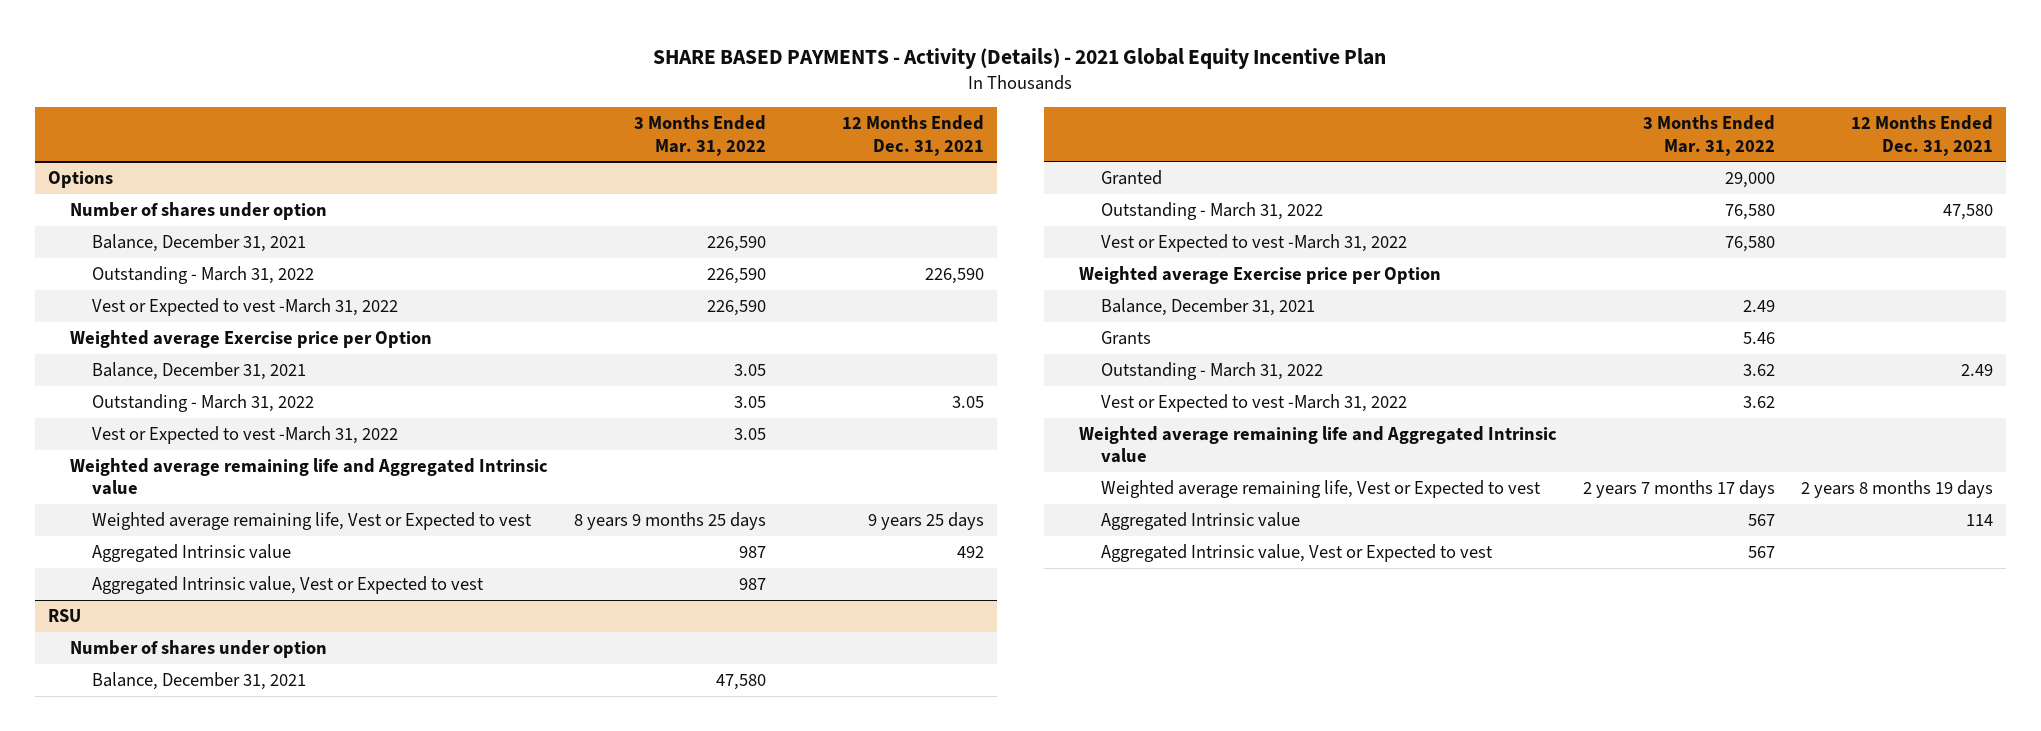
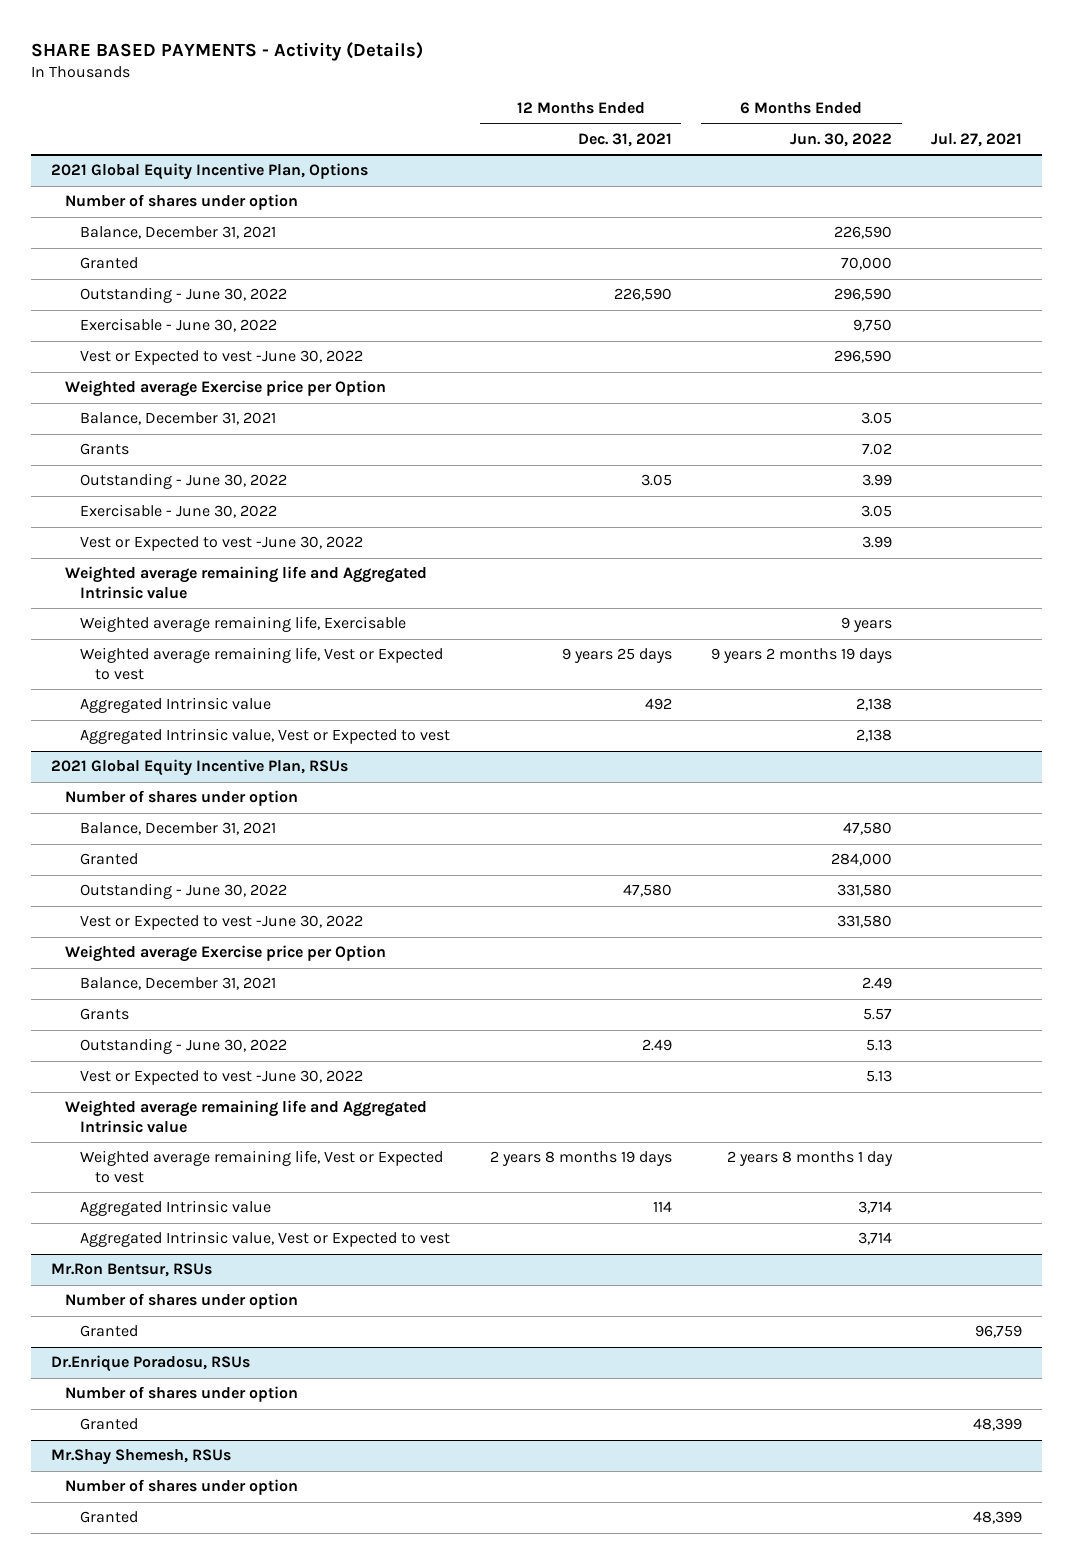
- SHARE BASED PAYMENTS - Activity (Details) - 2021 Global Equity Incentive Plan
+ SHARE BASED PAYMENTS - Activity (Details)
- | 3 Months Ended Mar. 31, 2022 | 12 Months Ended Dec. 31, 2021
+ | 12 Months Ended Dec. 31, 2021 | 6 Months Ended Jun. 30, 2022 | Jul. 27, 2021
- Options
+ 2021 Global Equity Incentive Plan, Options
- Outstanding - March 31, 2022 | 226,590 | 226,590
- Vest or Expected to vest -March 31, 2022 | 226,590 |
+ Granted | | 70,000 |
+ Outstanding - June 30, 2022 | 226,590 | 296,590 |
+ Exercisable - June 30, 2022 | | 9,750 |
+ Vest or Expected to vest -June 30, 2022 | | 296,590 |
- Outstanding - March 31, 2022 | 3.05 | 3.05
- Vest or Expected to vest -March 31, 2022 | 3.05 |
+ Grants | | 7.02 |
+ Outstanding - June 30, 2022 | 3.05 | 3.99 |
+ Exercisable - June 30, 2022 | | 3.05 |
+ Vest or Expected to vest -June 30, 2022 | | 3.99 |
+ Weighted average remaining life, Exercisable | | 9 years |
- RSU
+ 2021 Global Equity Incentive Plan, RSUs
- Outstanding - March 31, 2022 | 76,580 | 47,580
- Vest or Expected to vest -March 31, 2022 | 76,580 |
+ Outstanding - June 30, 2022 | 47,580 | 331,580 |
+ Vest or Expected to vest -June 30, 2022 | | 331,580 |
- Outstanding - March 31, 2022 | 3.62 | 2.49
- Vest or Expected to vest -March 31, 2022 | 3.62 |
+ Outstanding - June 30, 2022 | 2.49 | 5.13 |
+ Vest or Expected to vest -June 30, 2022 | | 5.13 |
+ Mr.Ron Bentsur, RSUs
+ Number of shares under option
+ Granted | | | 96,759
+ Dr.Enrique Poradosu, RSUs
+ Number of shares under option
+ Granted | | | 48,399
+ Mr.Shay Shemesh, RSUs
+ Number of shares under option
+ Granted | | | 48,399

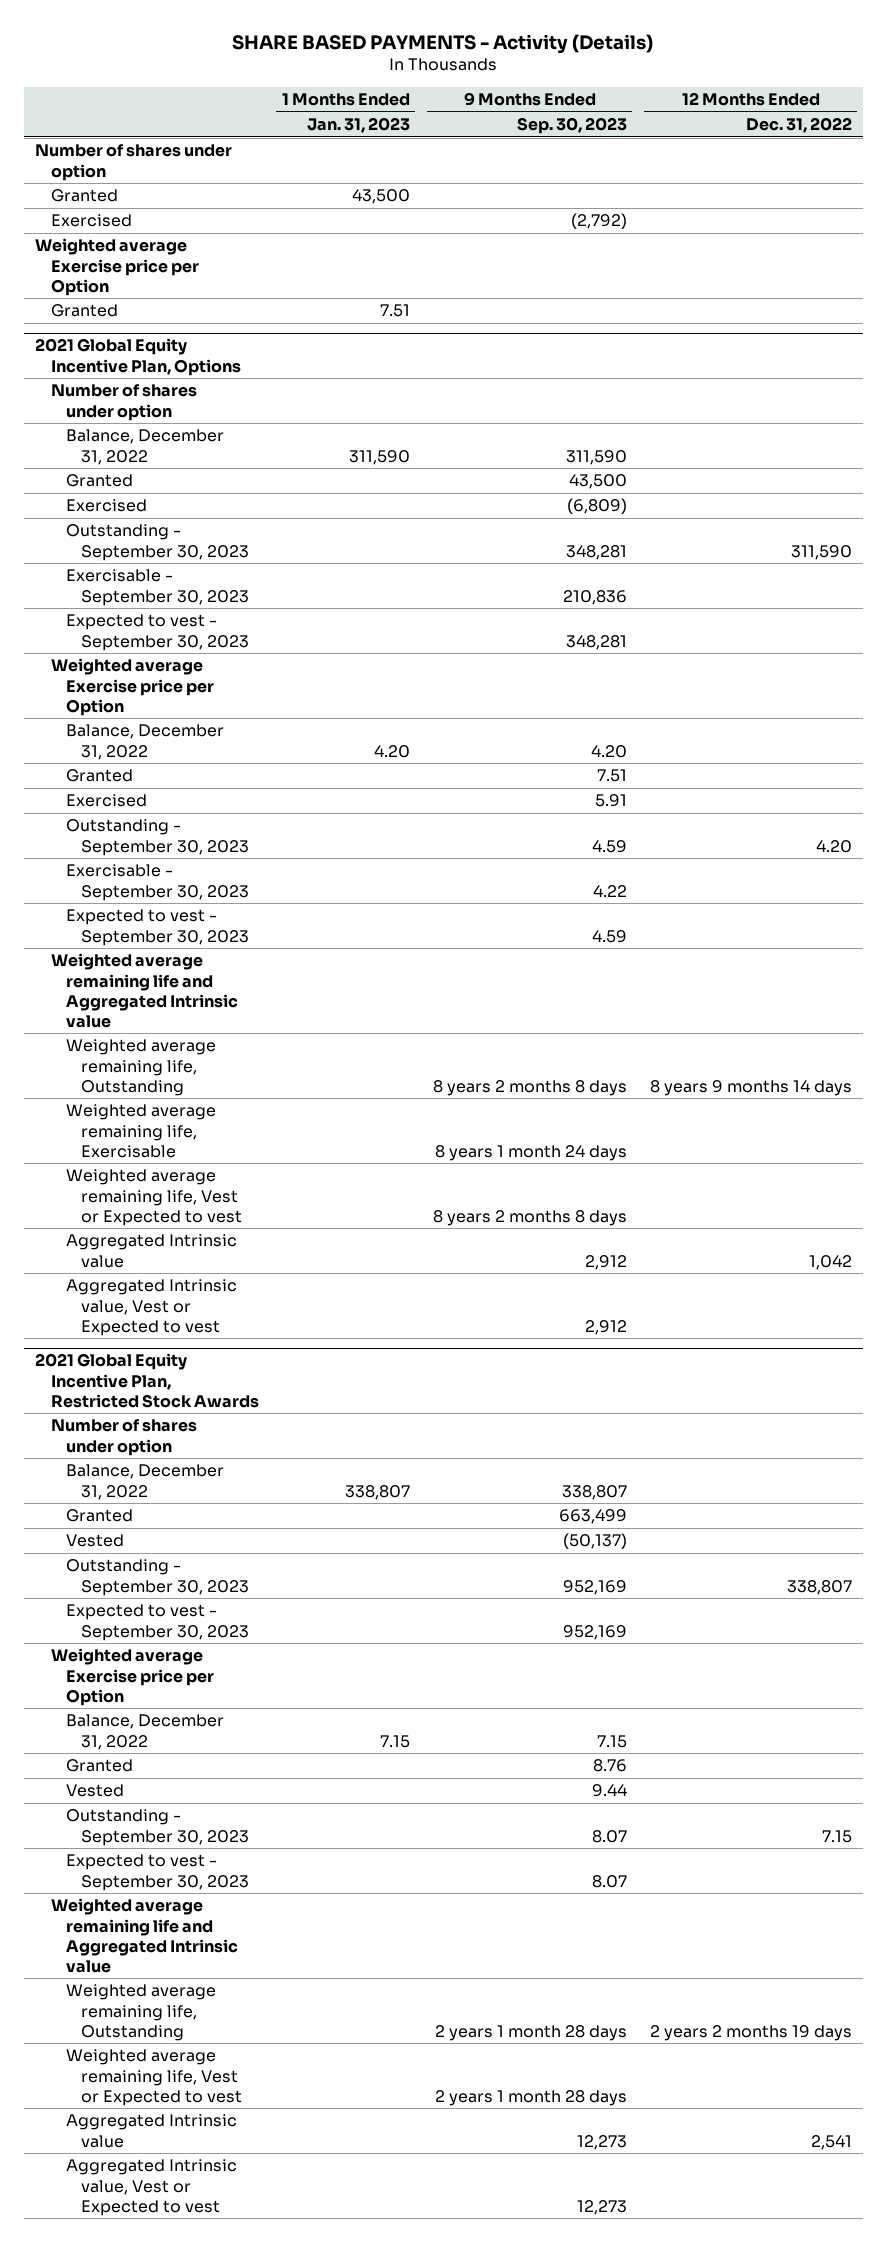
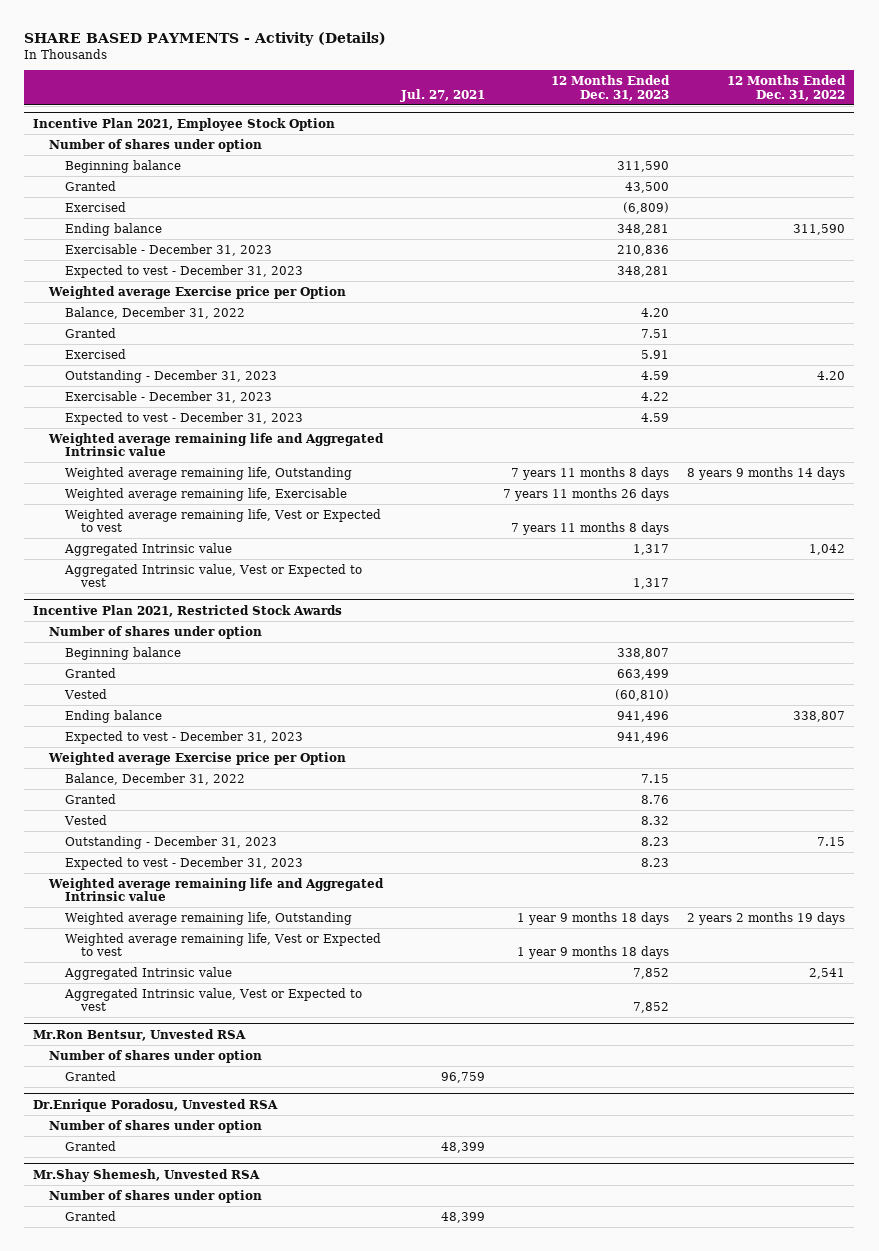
- | 1 Months Ended Jan. 31, 2023 | 9 Months Ended Sep. 30, 2023 | 12 Months Ended Dec. 31, 2022
+ | Jul. 27, 2021 | 12 Months Ended Dec. 31, 2023 | 12 Months Ended Dec. 31, 2022
- Number of shares under option
- Granted | 43,500 | |
- Exercised | | (2,792) |
- Weighted average Exercise price per Option
- Granted | 7.51 | |
- 2021 Global Equity Incentive Plan, Options
+ Incentive Plan 2021, Employee Stock Option
- Balance, December 31, 2022 | 311,590 | 311,590 |
+ Beginning balance | | 311,590 |
- Outstanding - September 30, 2023 | | 348,281 | 311,590
- Exercisable - September 30, 2023 | | 210,836 |
- Expected to vest - September 30, 2023 | | 348,281 |
+ Ending balance | | 348,281 | 311,590
+ Exercisable - December 31, 2023 | | 210,836 |
+ Expected to vest - December 31, 2023 | | 348,281 |
- Outstanding - September 30, 2023 | | 4.59 | 4.20
- Exercisable - September 30, 2023 | | 4.22 |
- Expected to vest - September 30, 2023 | | 4.59 |
+ Outstanding - December 31, 2023 | | 4.59 | 4.20
+ Exercisable - December 31, 2023 | | 4.22 |
+ Expected to vest - December 31, 2023 | | 4.59 |
- 2021 Global Equity Incentive Plan, Restricted Stock Awards
+ Incentive Plan 2021, Restricted Stock Awards
- Balance, December 31, 2022 | 338,807 | 338,807 |
+ Beginning balance | | 338,807 |
- Outstanding - September 30, 2023 | | 952,169 | 338,807
- Expected to vest - September 30, 2023 | | 952,169 |
+ Ending balance | | 941,496 | 338,807
+ Expected to vest - December 31, 2023 | | 941,496 |
- Outstanding - September 30, 2023 | | 8.07 | 7.15
- Expected to vest - September 30, 2023 | | 8.07 |
+ Outstanding - December 31, 2023 | | 8.23 | 7.15
+ Expected to vest - December 31, 2023 | | 8.23 |
+ Mr.Ron Bentsur, Unvested RSA
+ Number of shares under option
+ Granted | 96,759 | |
+ Dr.Enrique Poradosu, Unvested RSA
+ Number of shares under option
+ Granted | 48,399 | |
+ Mr.Shay Shemesh, Unvested RSA
+ Number of shares under option
+ Granted | 48,399 | |

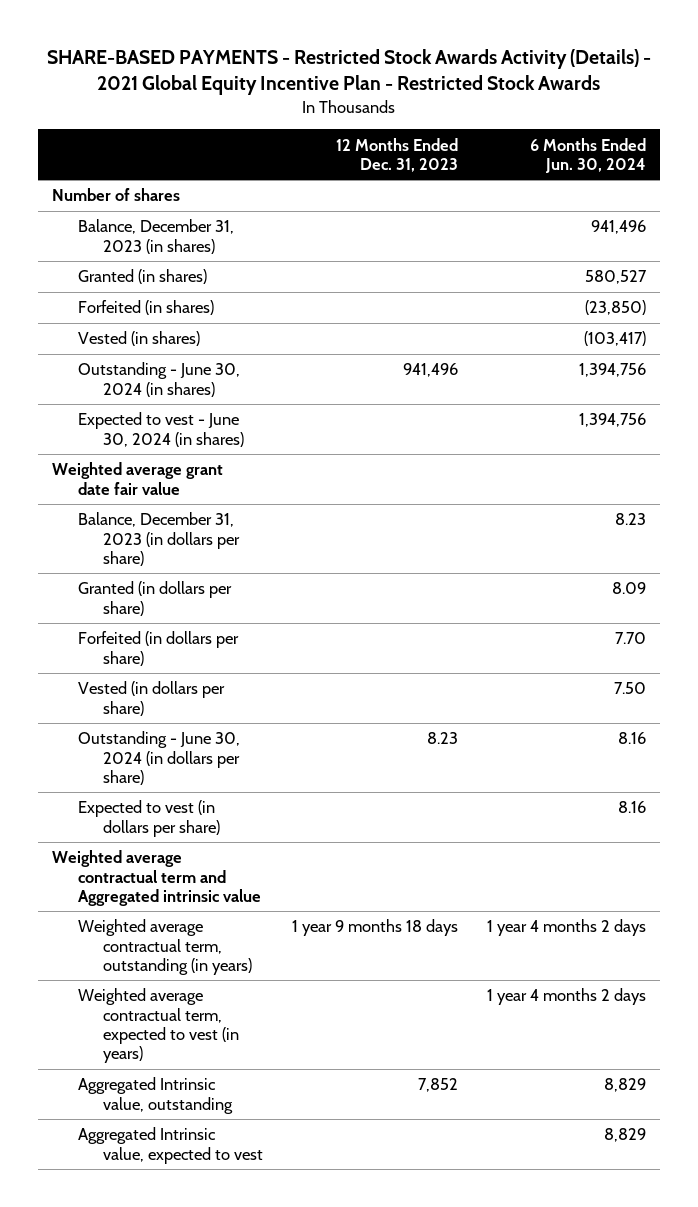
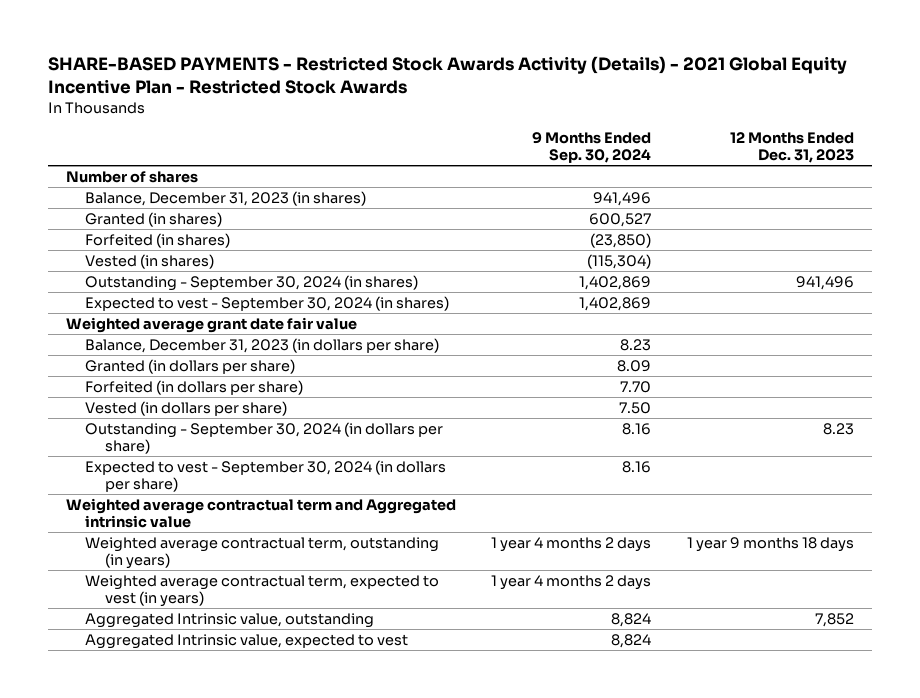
- | 12 Months Ended Dec. 31, 2023 | 6 Months Ended Jun. 30, 2024
+ | 9 Months Ended Sep. 30, 2024 | 12 Months Ended Dec. 31, 2023
- Outstanding - June 30, 2024 (in shares) | 941,496 | 1,394,756
- Expected to vest - June 30, 2024 (in shares) | | 1,394,756
+ Outstanding - September 30, 2024 (in shares) | 1,402,869 | 941,496
+ Expected to vest - September 30, 2024 (in shares) | 1,402,869 |
- Outstanding - June 30, 2024 (in dollars per share) | 8.23 | 8.16
- Expected to vest (in dollars per share) | | 8.16
+ Outstanding - September 30, 2024 (in dollars per share) | 8.16 | 8.23
+ Expected to vest - September 30, 2024 (in dollars per share) | 8.16 |

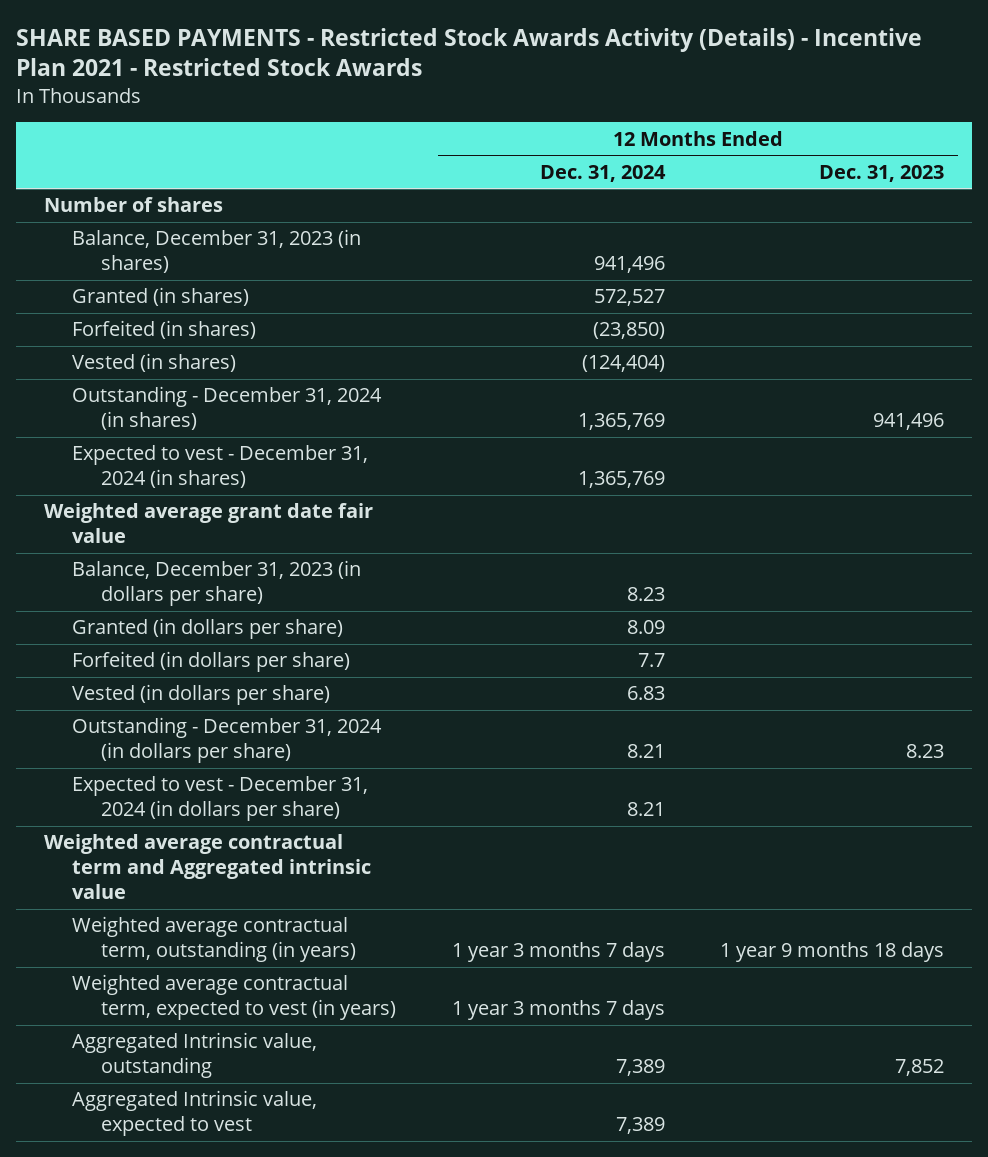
- SHARE-BASED PAYMENTS - Restricted Stock Awards Activity (Details) - 2021 Global Equity Incentive Plan - Restricted Stock Awards
+ SHARE BASED PAYMENTS - Restricted Stock Awards Activity (Details) - Incentive Plan 2021 - Restricted Stock Awards
- | 9 Months Ended Sep. 30, 2024 | 12 Months Ended Dec. 31, 2023
+ | 12 Months Ended Dec. 31, 2024 | 12 Months Ended Dec. 31, 2023
- Outstanding - September 30, 2024 (in shares) | 1,402,869 | 941,496
- Expected to vest - September 30, 2024 (in shares) | 1,402,869 |
+ Outstanding - December 31, 2024 (in shares) | 1,365,769 | 941,496
+ Expected to vest - December 31, 2024 (in shares) | 1,365,769 |
- Outstanding - September 30, 2024 (in dollars per share) | 8.16 | 8.23
- Expected to vest - September 30, 2024 (in dollars per share) | 8.16 |
+ Outstanding - December 31, 2024 (in dollars per share) | 8.21 | 8.23
+ Expected to vest - December 31, 2024 (in dollars per share) | 8.21 |

